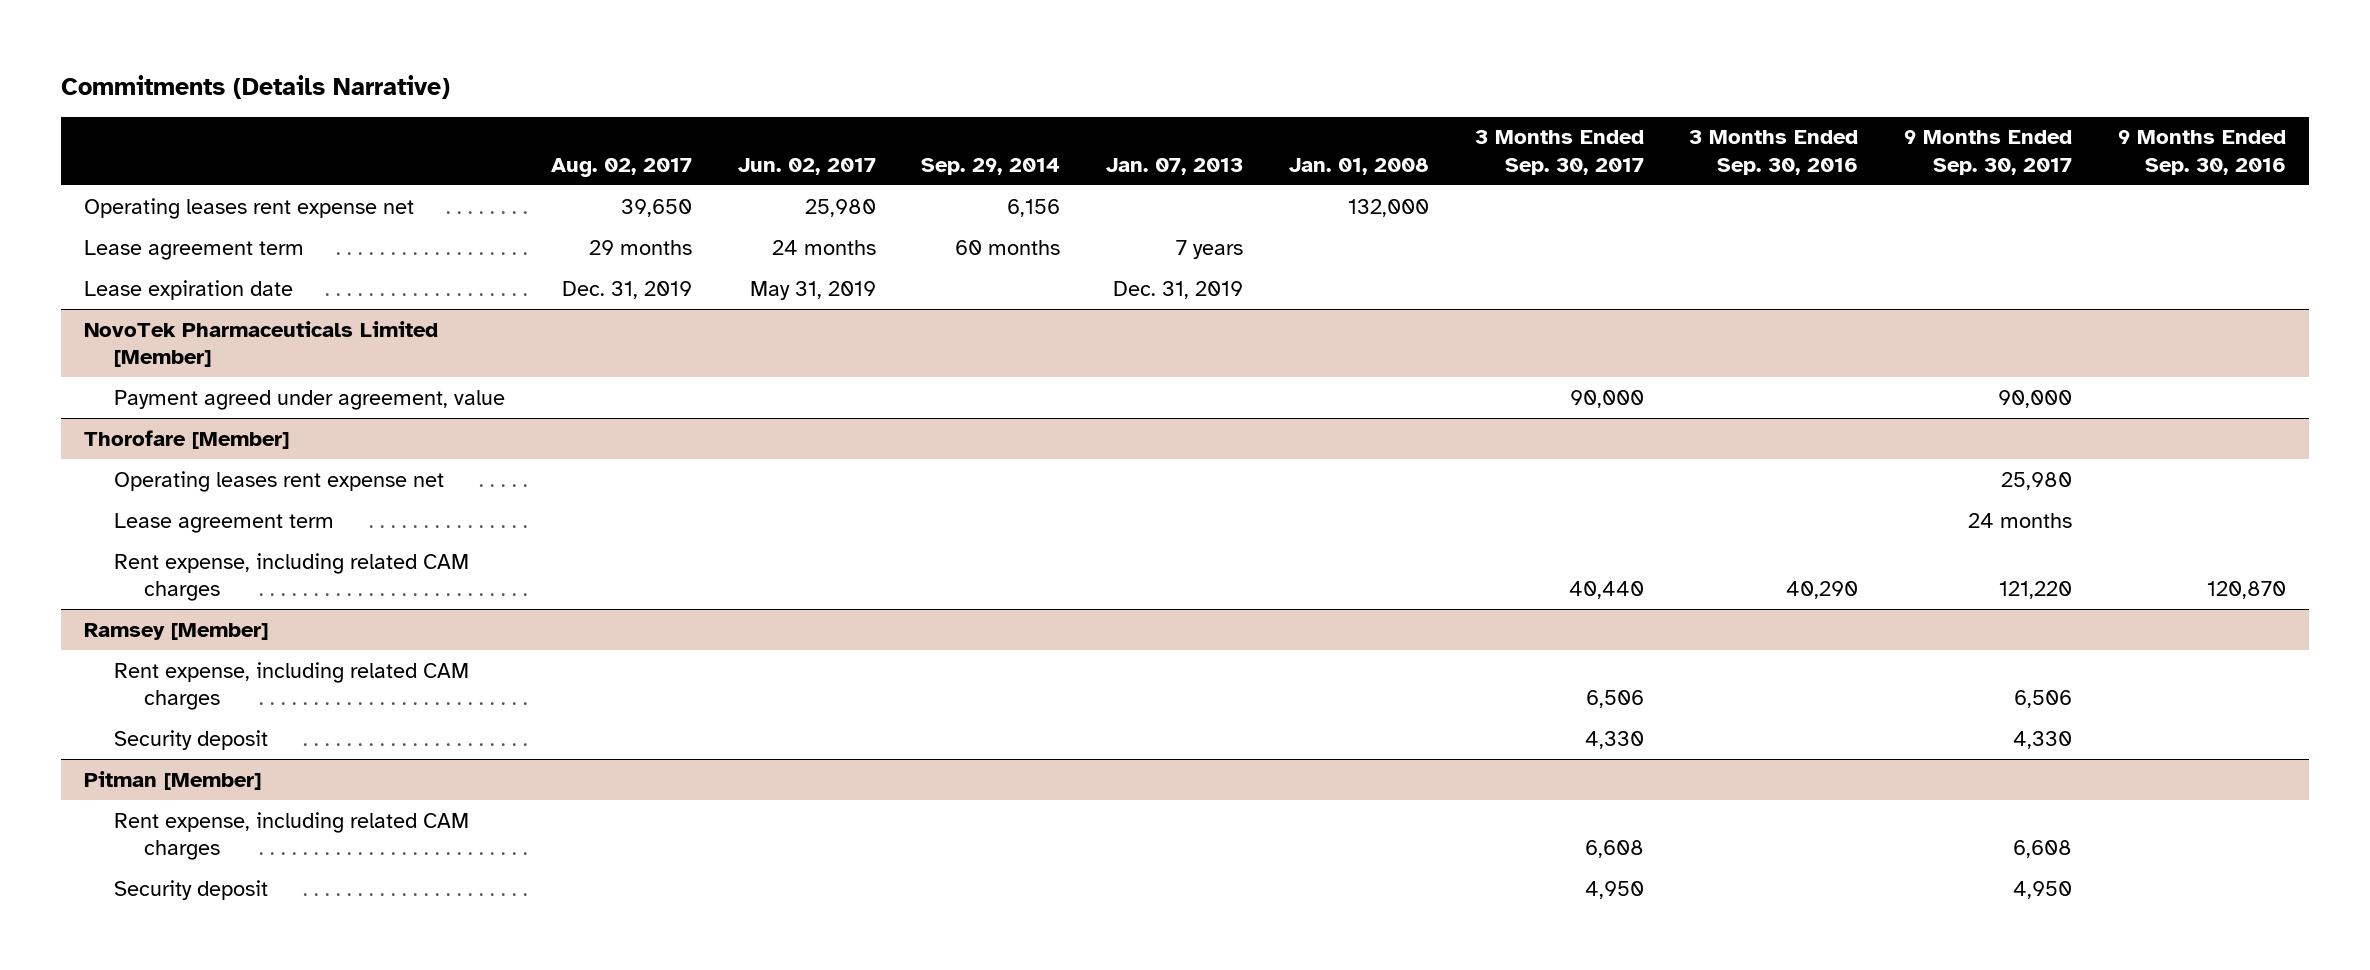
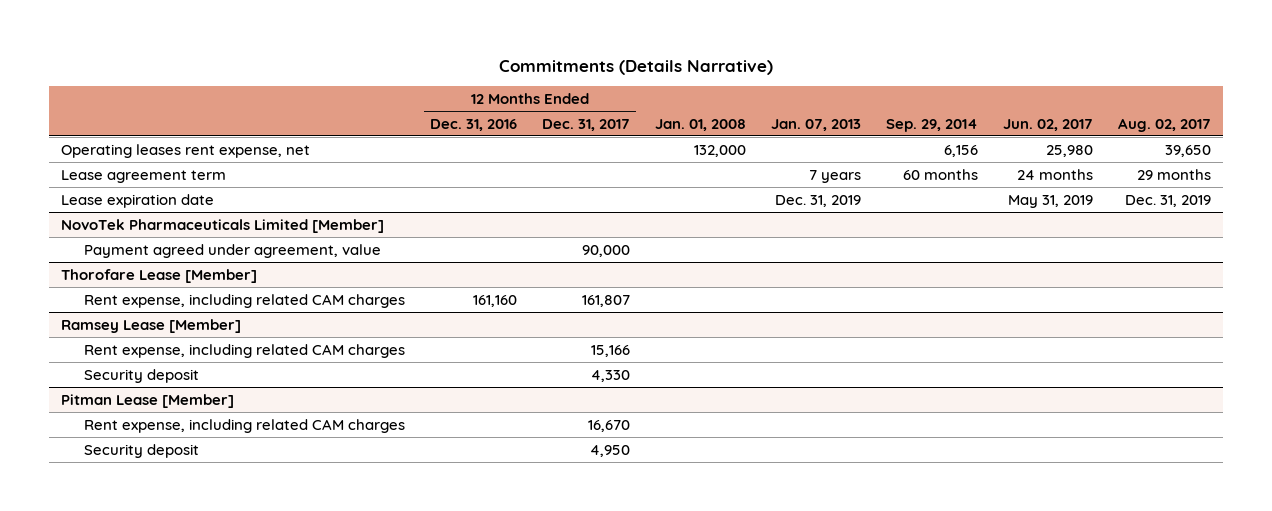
- | Aug. 02, 2017 | Jun. 02, 2017 | Sep. 29, 2014 | Jan. 07, 2013 | Jan. 01, 2008 | 3 Months Ended Sep. 30, 2017 | 3 Months Ended Sep. 30, 2016 | 9 Months Ended Sep. 30, 2017 | 9 Months Ended Sep. 30, 2016
+ | 12 Months Ended Dec. 31, 2016 | 12 Months Ended Dec. 31, 2017 | Jan. 01, 2008 | Jan. 07, 2013 | Sep. 29, 2014 | Jun. 02, 2017 | Aug. 02, 2017
- Operating leases rent expense net | 39,650 | 25,980 | 6,156 | | 132,000 | | | |
+ Operating leases rent expense, net | | | 132,000 | | 6,156 | 25,980 | 39,650
- Thorofare [Member]
- Operating leases rent expense net | | | | | | | | 25,980 |
- Lease agreement term | | | | | | | | 24 months |
- Rent expense, including related CAM charges | | | | | | 40,440 | 40,290 | 121,220 | 120,870
- Ramsey [Member]
- Rent expense, including related CAM charges | | | | | | 6,506 | | 6,506 |
- Security deposit | | | | | | 4,330 | | 4,330 |
- Pitman [Member]
- Rent expense, including related CAM charges | | | | | | 6,608 | | 6,608 |
- Security deposit | | | | | | 4,950 | | 4,950 |
+ Thorofare Lease [Member]
+ Rent expense, including related CAM charges | 161,160 | 161,807 | | | | |
+ Ramsey Lease [Member]
+ Rent expense, including related CAM charges | | 15,166 | | | | |
+ Security deposit | | 4,330 | | | | |
+ Pitman Lease [Member]
+ Rent expense, including related CAM charges | | 16,670 | | | | |
+ Security deposit | | 4,950 | | | | |

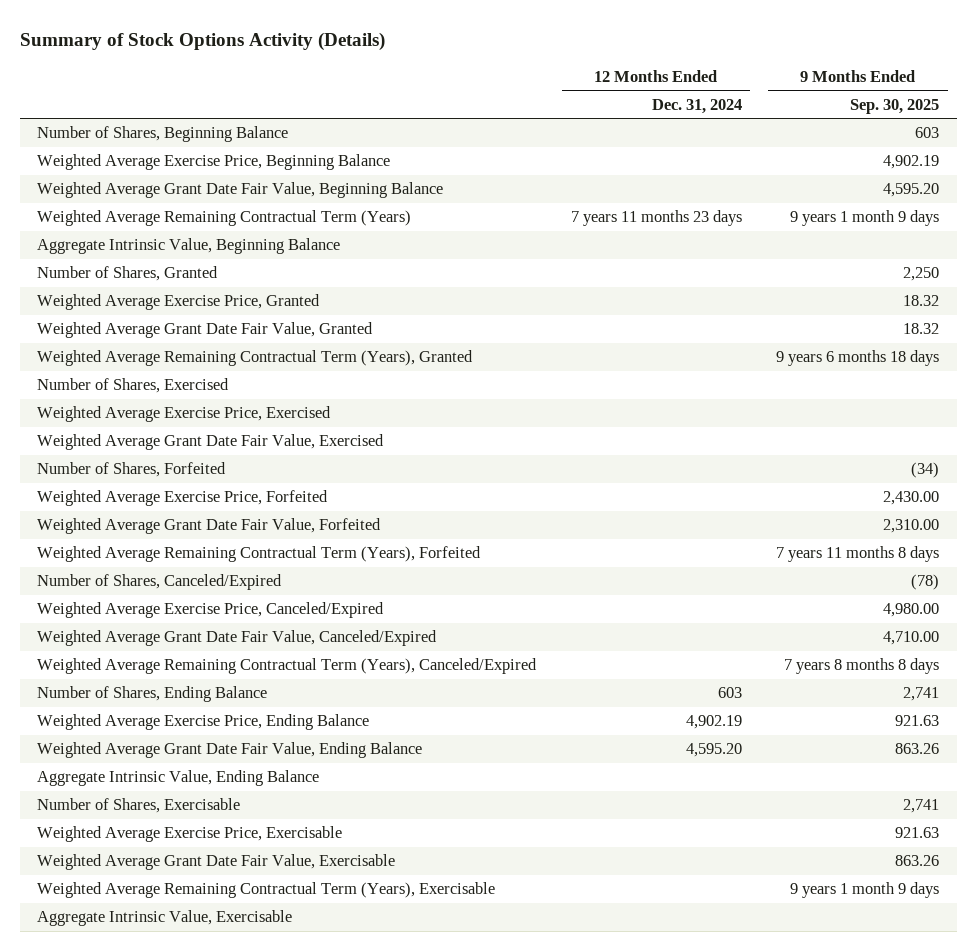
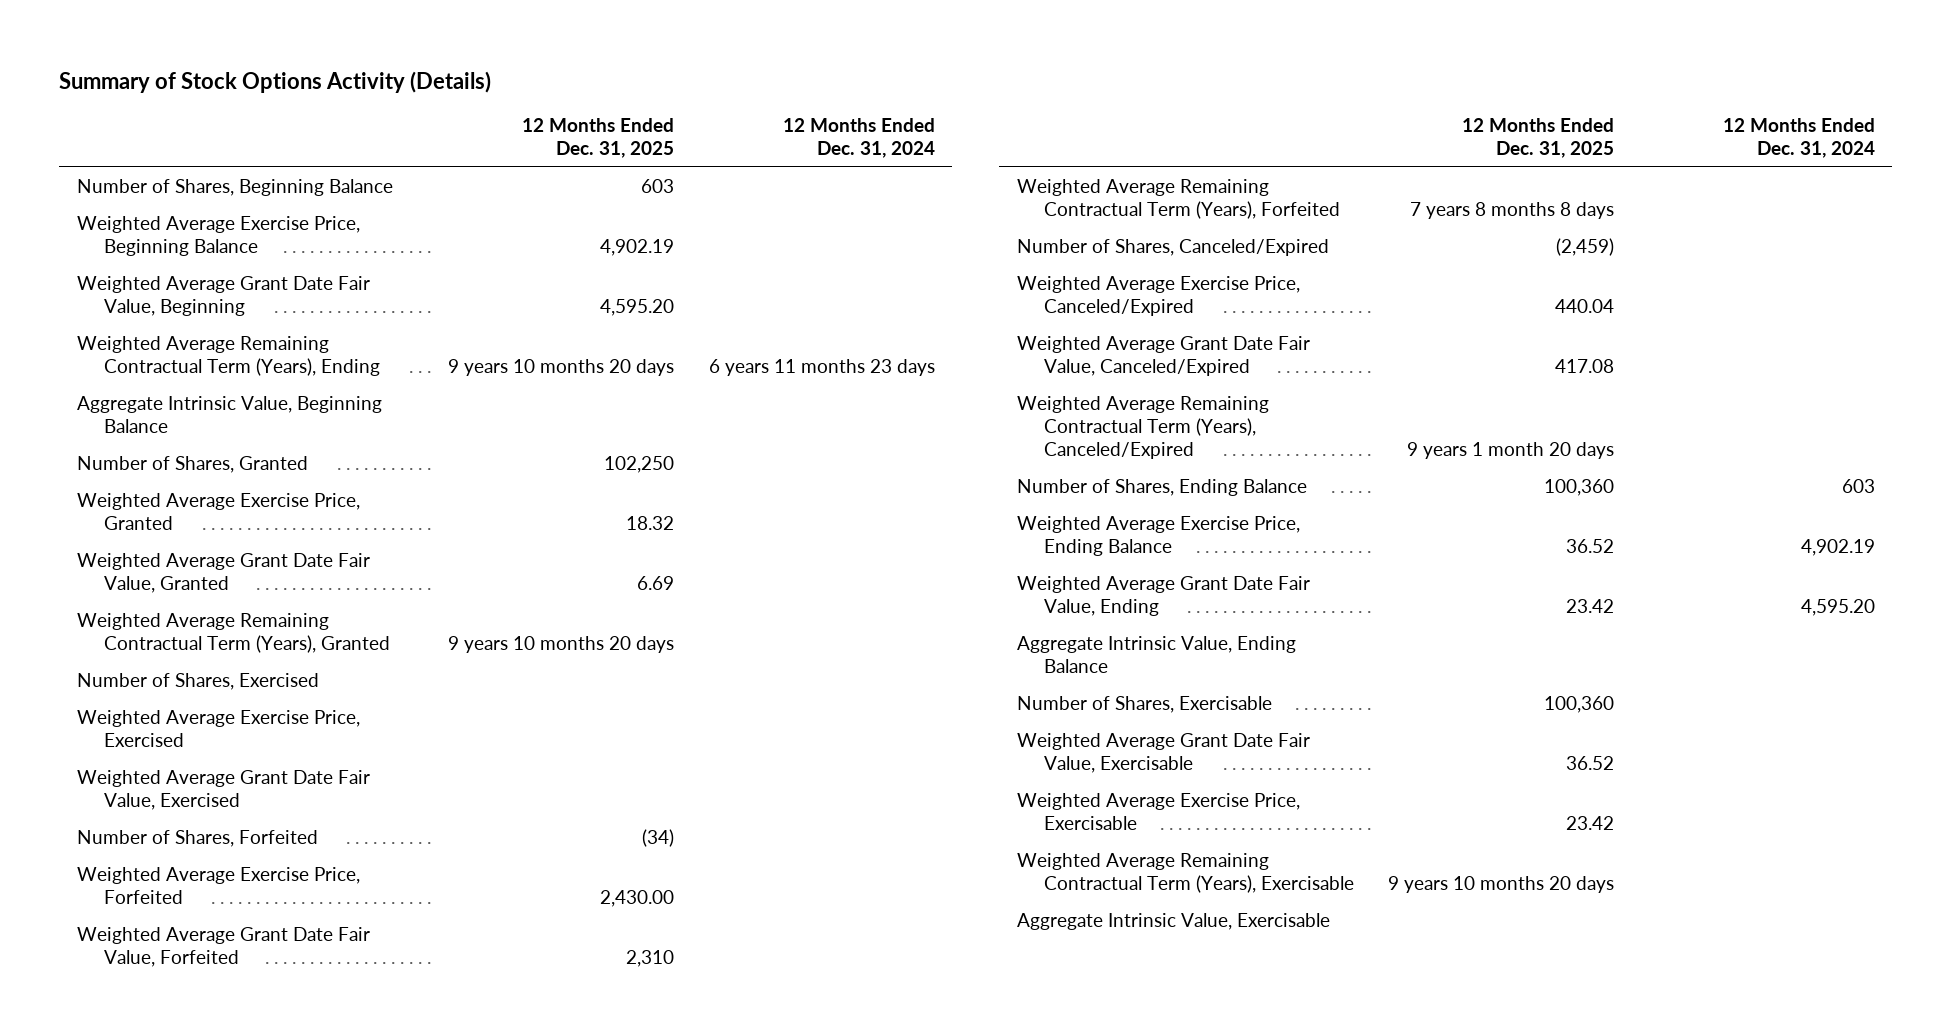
- | 12 Months Ended Dec. 31, 2024 | 9 Months Ended Sep. 30, 2025
+ | 12 Months Ended Dec. 31, 2025 | 12 Months Ended Dec. 31, 2024
- Weighted Average Grant Date Fair Value, Beginning Balance | | 4,595.20
- Weighted Average Remaining Contractual Term (Years) | 7 years 11 months 23 days | 9 years 1 month 9 days
+ Weighted Average Grant Date Fair Value, Beginning | 4,595.20 |
+ Weighted Average Remaining Contractual Term (Years), Ending | 9 years 10 months 20 days | 6 years 11 months 23 days
- Weighted Average Grant Date Fair Value, Ending Balance | 4,595.20 | 863.26
+ Weighted Average Grant Date Fair Value, Ending | 23.42 | 4,595.20
moved down: Weighted Average Exercise Price, Exercisable | 23.42 |

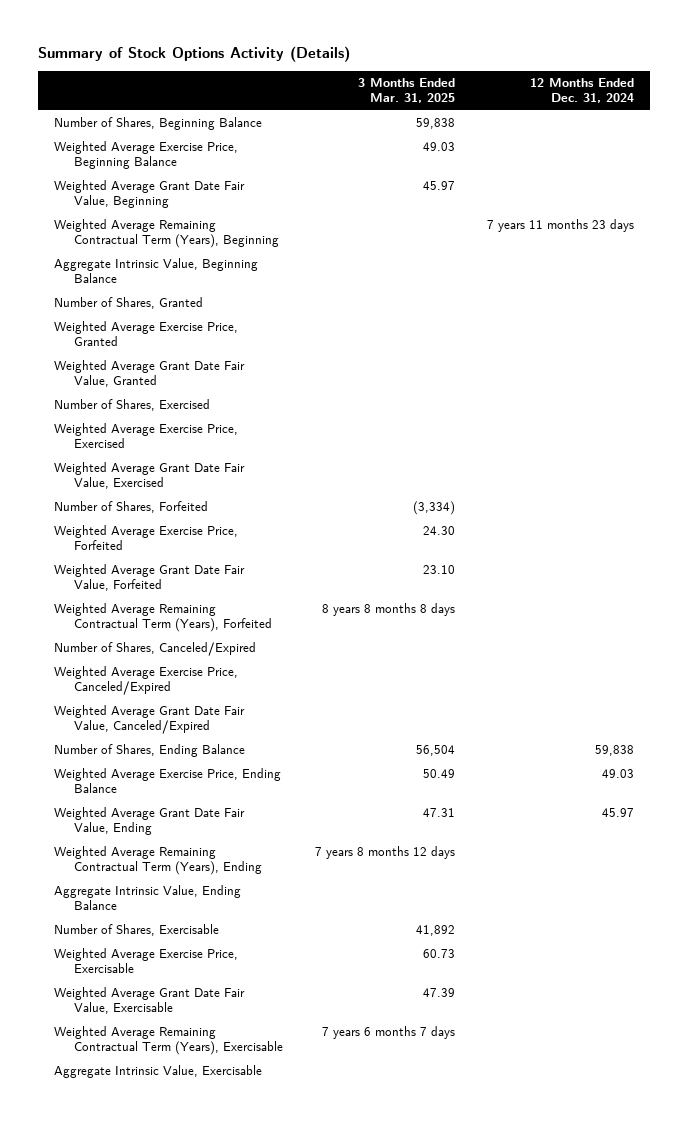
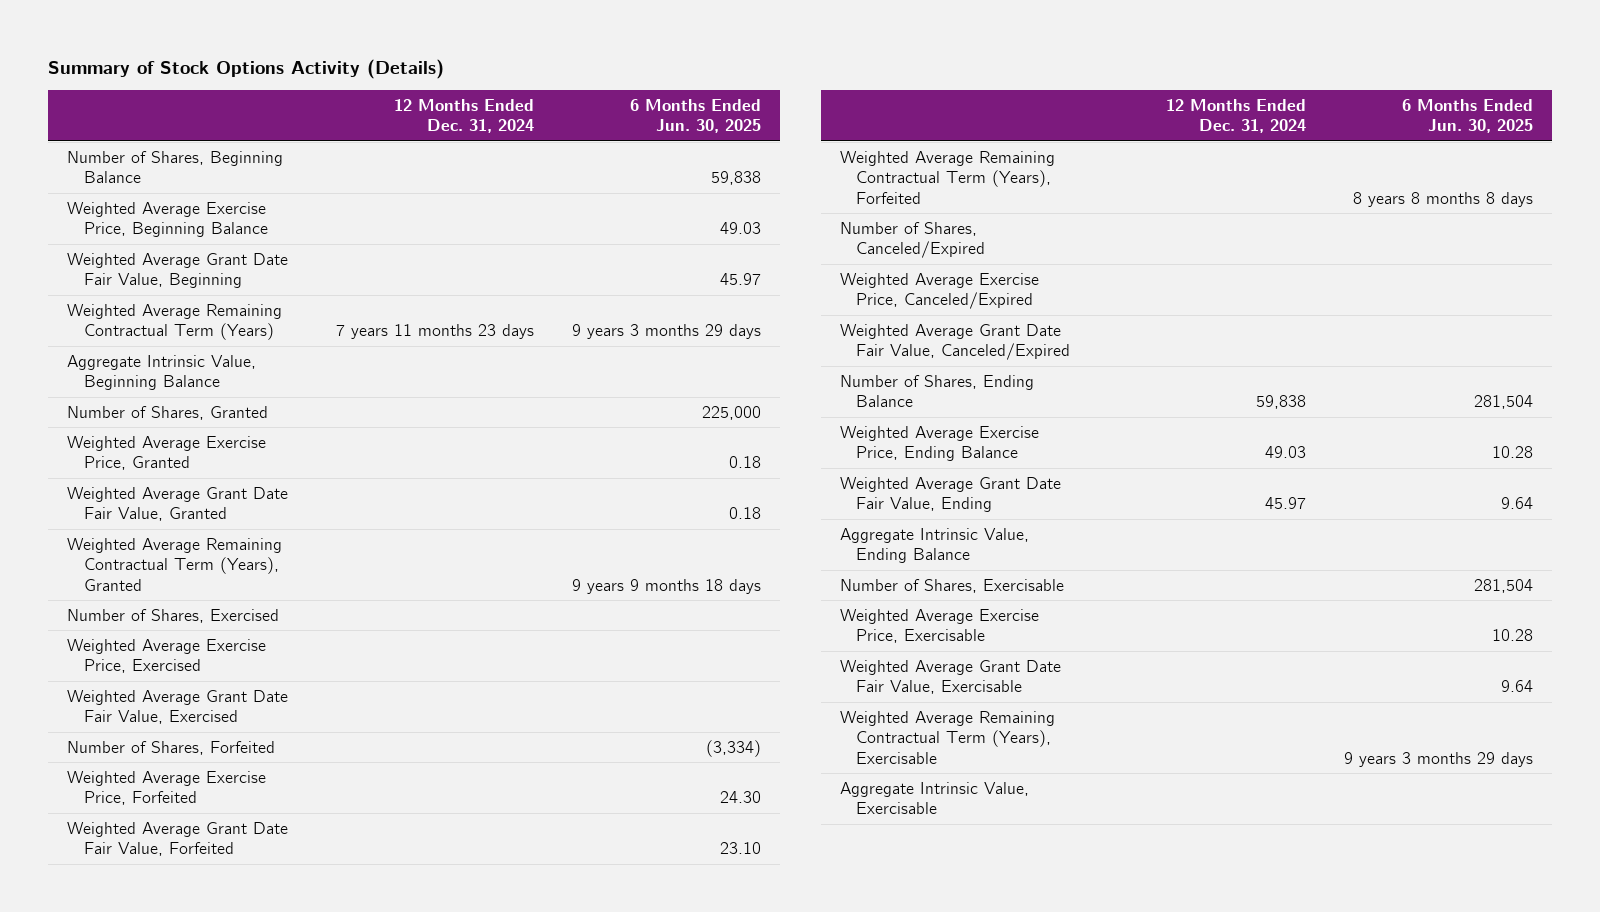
- | 3 Months Ended Mar. 31, 2025 | 12 Months Ended Dec. 31, 2024
+ | 12 Months Ended Dec. 31, 2024 | 6 Months Ended Jun. 30, 2025
- Weighted Average Remaining Contractual Term (Years), Beginning | | 7 years 11 months 23 days
+ Weighted Average Remaining Contractual Term (Years) | 7 years 11 months 23 days | 9 years 3 months 29 days
+ Weighted Average Remaining Contractual Term (Years), Granted | | 9 years 9 months 18 days
- Weighted Average Remaining Contractual Term (Years), Ending | 7 years 8 months 12 days |

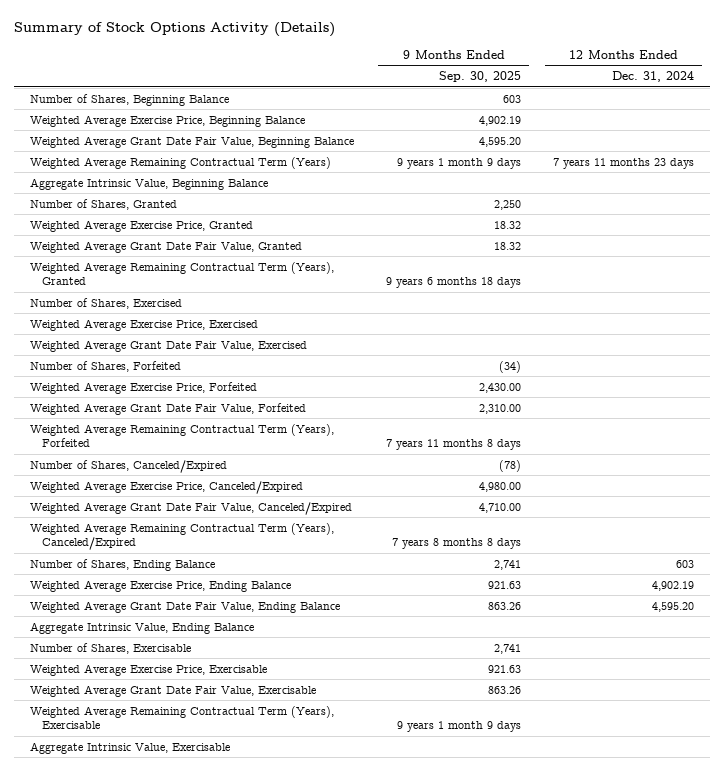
- | 12 Months Ended Dec. 31, 2024 | 6 Months Ended Jun. 30, 2025
+ | 9 Months Ended Sep. 30, 2025 | 12 Months Ended Dec. 31, 2024
- Weighted Average Grant Date Fair Value, Beginning | | 45.97
+ Weighted Average Grant Date Fair Value, Beginning Balance | 4,595.20 |
- Number of Shares, Ending Balance | 59,838 | 281,504
- Weighted Average Exercise Price, Ending Balance | 49.03 | 10.28
- Weighted Average Grant Date Fair Value, Ending | 45.97 | 9.64
+ Weighted Average Remaining Contractual Term (Years), Canceled/Expired | 7 years 8 months 8 days |
+ Number of Shares, Ending Balance | 2,741 | 603
+ Weighted Average Exercise Price, Ending Balance | 921.63 | 4,902.19
+ Weighted Average Grant Date Fair Value, Ending Balance | 863.26 | 4,595.20

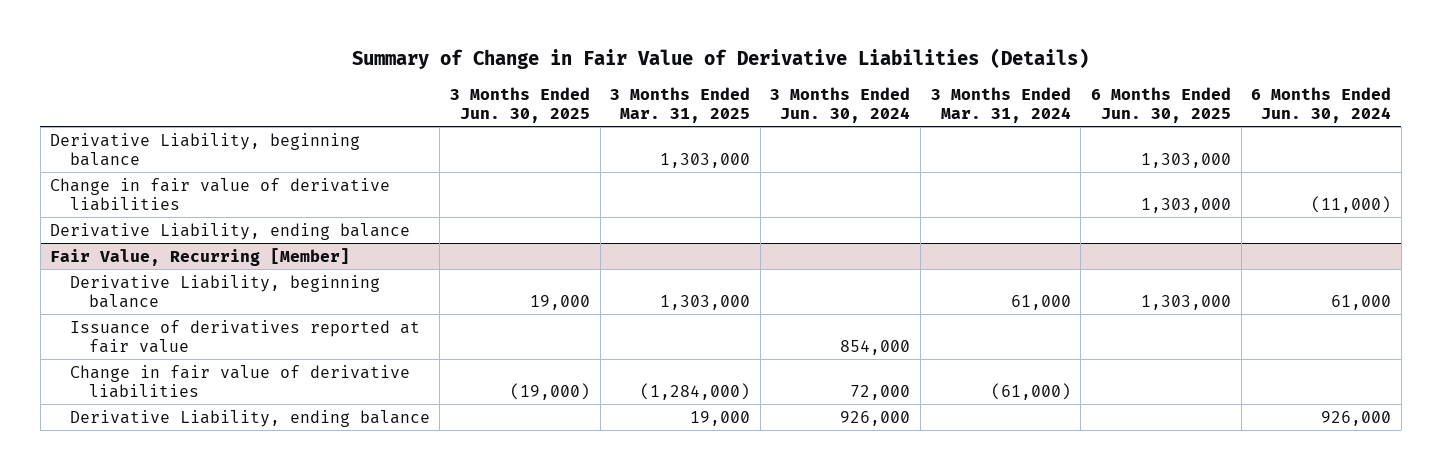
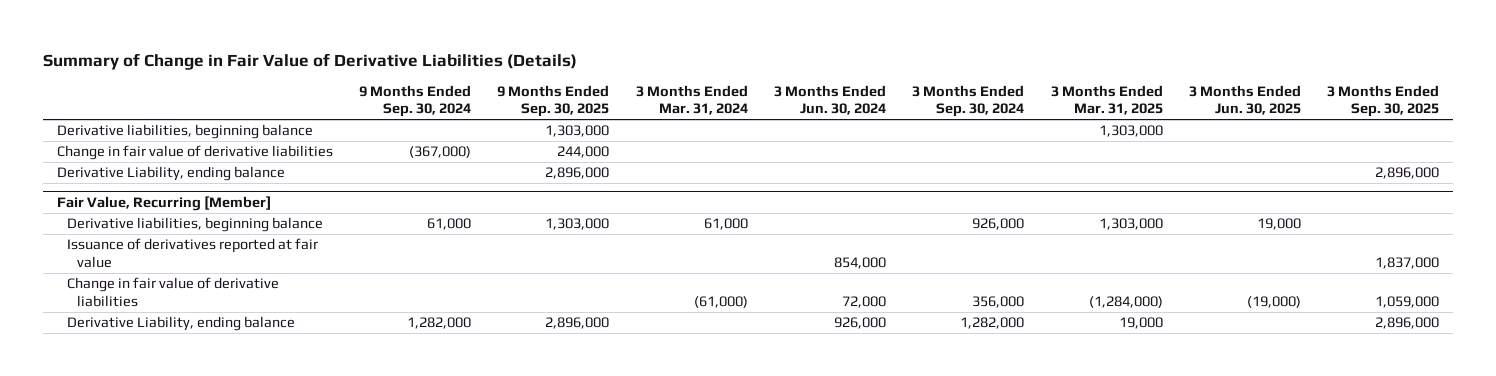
- | 3 Months Ended Jun. 30, 2025 | 3 Months Ended Mar. 31, 2025 | 3 Months Ended Jun. 30, 2024 | 3 Months Ended Mar. 31, 2024 | 6 Months Ended Jun. 30, 2025 | 6 Months Ended Jun. 30, 2024
+ | 9 Months Ended Sep. 30, 2024 | 9 Months Ended Sep. 30, 2025 | 3 Months Ended Mar. 31, 2024 | 3 Months Ended Jun. 30, 2024 | 3 Months Ended Sep. 30, 2024 | 3 Months Ended Mar. 31, 2025 | 3 Months Ended Jun. 30, 2025 | 3 Months Ended Sep. 30, 2025
- Derivative Liability, beginning balance | | 1,303,000 | | | 1,303,000 |
+ Derivative liabilities, beginning balance | | 1,303,000 | | | | 1,303,000 | |
@ Fair Value, Recurring [Member]
- Derivative Liability, beginning balance | 19,000 | 1,303,000 | | 61,000 | 1,303,000 | 61,000
+ Derivative liabilities, beginning balance | 61,000 | 1,303,000 | 61,000 | | 926,000 | 1,303,000 | 19,000 |

